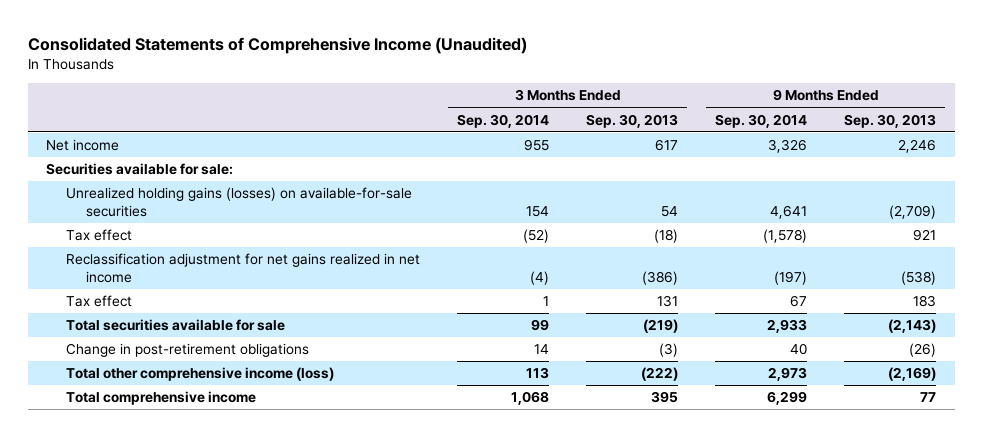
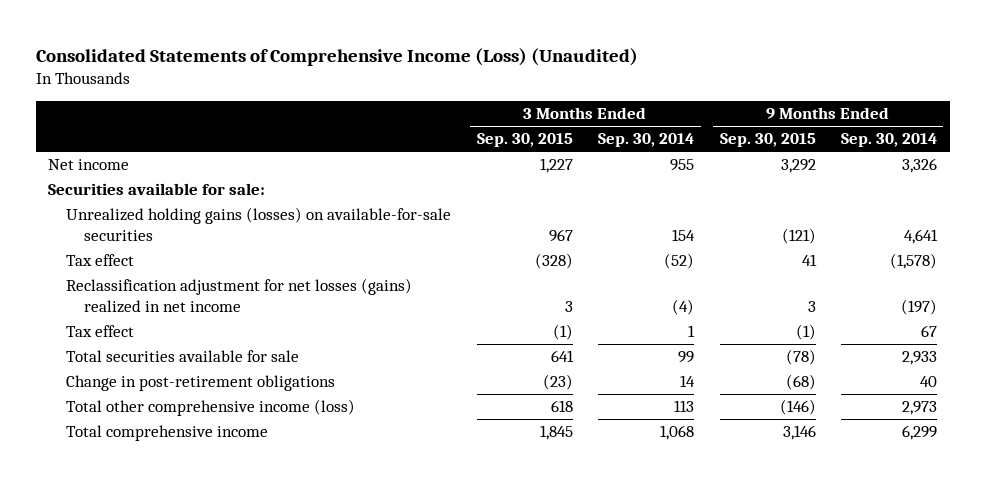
- Consolidated Statements of Comprehensive Income (Unaudited)
+ Consolidated Statements of Comprehensive Income (Loss) (Unaudited)
- | 3 Months Ended Sep. 30, 2014 | 3 Months Ended Sep. 30, 2013 | 9 Months Ended Sep. 30, 2014 | 9 Months Ended Sep. 30, 2013
+ | 3 Months Ended Sep. 30, 2015 | 3 Months Ended Sep. 30, 2014 | 9 Months Ended Sep. 30, 2015 | 9 Months Ended Sep. 30, 2014
- Reclassification adjustment for net gains realized in net income | (4) | (386) | (197) | (538)
+ Reclassification adjustment for net losses (gains) realized in net income | 3 | (4) | 3 | (197)

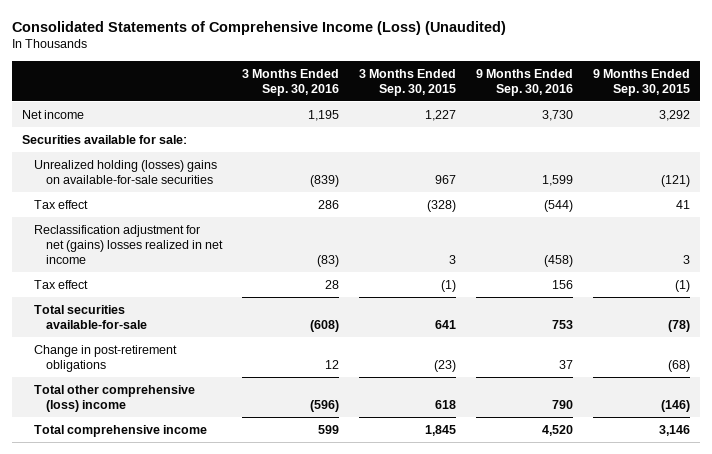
- | 3 Months Ended Sep. 30, 2015 | 3 Months Ended Sep. 30, 2014 | 9 Months Ended Sep. 30, 2015 | 9 Months Ended Sep. 30, 2014
+ | 3 Months Ended Sep. 30, 2016 | 3 Months Ended Sep. 30, 2015 | 9 Months Ended Sep. 30, 2016 | 9 Months Ended Sep. 30, 2015
- Unrealized holding gains (losses) on available-for-sale securities | 967 | 154 | (121) | 4,641
+ Unrealized holding (losses) gains on available-for-sale securities | (839) | 967 | 1,599 | (121)
- Reclassification adjustment for net losses (gains) realized in net income | 3 | (4) | 3 | (197)
+ Reclassification adjustment for net (gains) losses realized in net income | (83) | 3 | (458) | 3
- Total securities available for sale | 641 | 99 | (78) | 2,933
+ Total securities available-for-sale | (608) | 641 | 753 | (78)
- Total other comprehensive income (loss) | 618 | 113 | (146) | 2,973
+ Total other comprehensive (loss) income | (596) | 618 | 790 | (146)

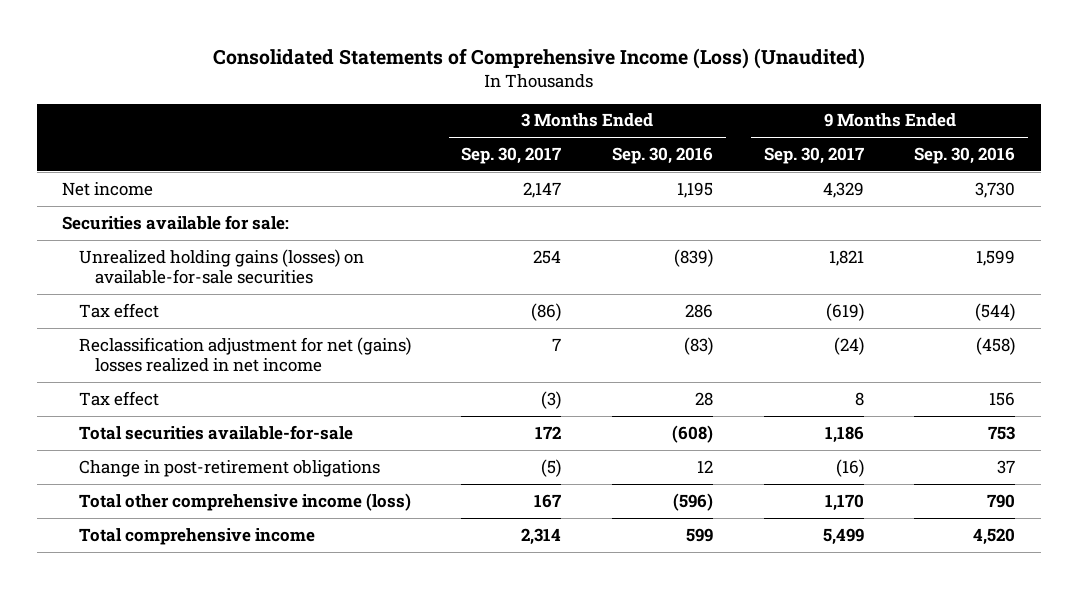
- | 3 Months Ended Sep. 30, 2016 | 3 Months Ended Sep. 30, 2015 | 9 Months Ended Sep. 30, 2016 | 9 Months Ended Sep. 30, 2015
+ | 3 Months Ended Sep. 30, 2017 | 3 Months Ended Sep. 30, 2016 | 9 Months Ended Sep. 30, 2017 | 9 Months Ended Sep. 30, 2016
- Unrealized holding (losses) gains on available-for-sale securities | (839) | 967 | 1,599 | (121)
+ Unrealized holding gains (losses) on available-for-sale securities | 254 | (839) | 1,821 | 1,599
- Total other comprehensive (loss) income | (596) | 618 | 790 | (146)
+ Total other comprehensive income (loss) | 167 | (596) | 1,170 | 790

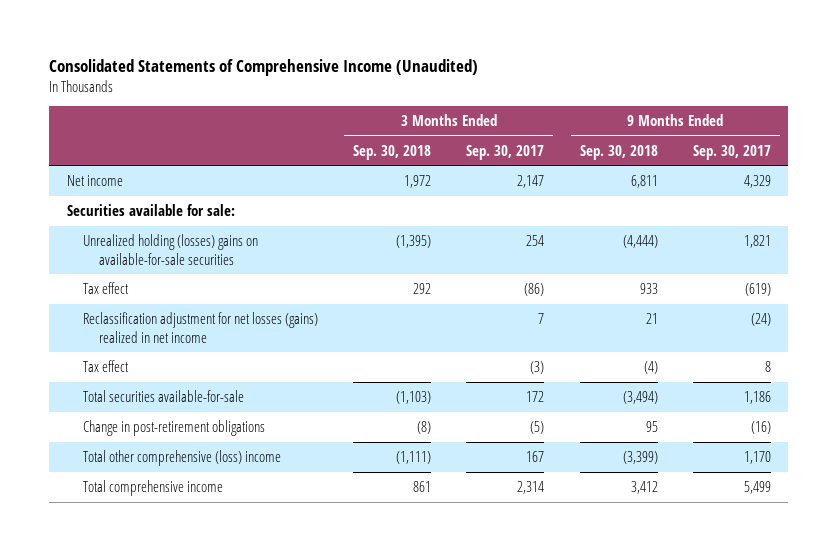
- Consolidated Statements of Comprehensive Income (Loss) (Unaudited)
+ Consolidated Statements of Comprehensive Income (Unaudited)
- | 3 Months Ended Sep. 30, 2017 | 3 Months Ended Sep. 30, 2016 | 9 Months Ended Sep. 30, 2017 | 9 Months Ended Sep. 30, 2016
+ | 3 Months Ended Sep. 30, 2018 | 3 Months Ended Sep. 30, 2017 | 9 Months Ended Sep. 30, 2018 | 9 Months Ended Sep. 30, 2017
- Unrealized holding gains (losses) on available-for-sale securities | 254 | (839) | 1,821 | 1,599
+ Unrealized holding (losses) gains on available-for-sale securities | (1,395) | 254 | (4,444) | 1,821
- Reclassification adjustment for net (gains) losses realized in net income | 7 | (83) | (24) | (458)
+ Reclassification adjustment for net losses (gains) realized in net income | | 7 | 21 | (24)
- Total other comprehensive income (loss) | 167 | (596) | 1,170 | 790
+ Total other comprehensive (loss) income | (1,111) | 167 | (3,399) | 1,170

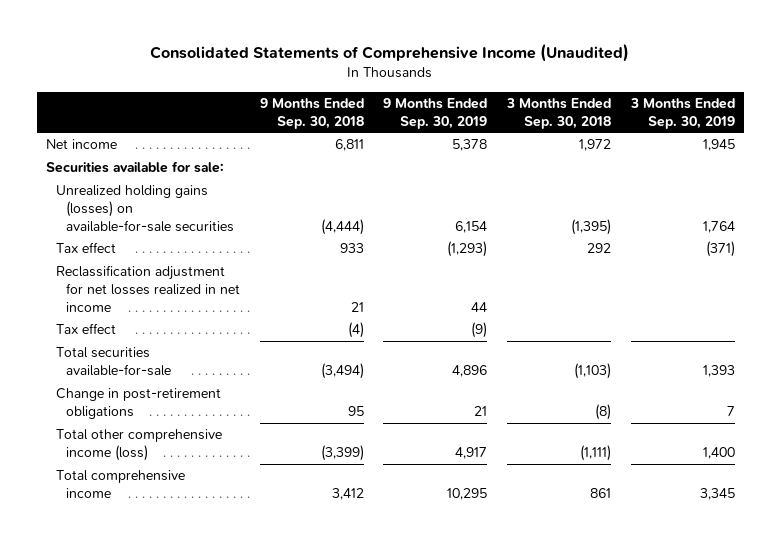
- | 3 Months Ended Sep. 30, 2018 | 3 Months Ended Sep. 30, 2017 | 9 Months Ended Sep. 30, 2018 | 9 Months Ended Sep. 30, 2017
+ | 9 Months Ended Sep. 30, 2018 | 9 Months Ended Sep. 30, 2019 | 3 Months Ended Sep. 30, 2018 | 3 Months Ended Sep. 30, 2019
- Unrealized holding (losses) gains on available-for-sale securities | (1,395) | 254 | (4,444) | 1,821
+ Unrealized holding gains (losses) on available-for-sale securities | (4,444) | 6,154 | (1,395) | 1,764
- Reclassification adjustment for net losses (gains) realized in net income | | 7 | 21 | (24)
+ Reclassification adjustment for net losses realized in net income | 21 | 44 | |
- Total other comprehensive (loss) income | (1,111) | 167 | (3,399) | 1,170
+ Total other comprehensive income (loss) | (3,399) | 4,917 | (1,111) | 1,400

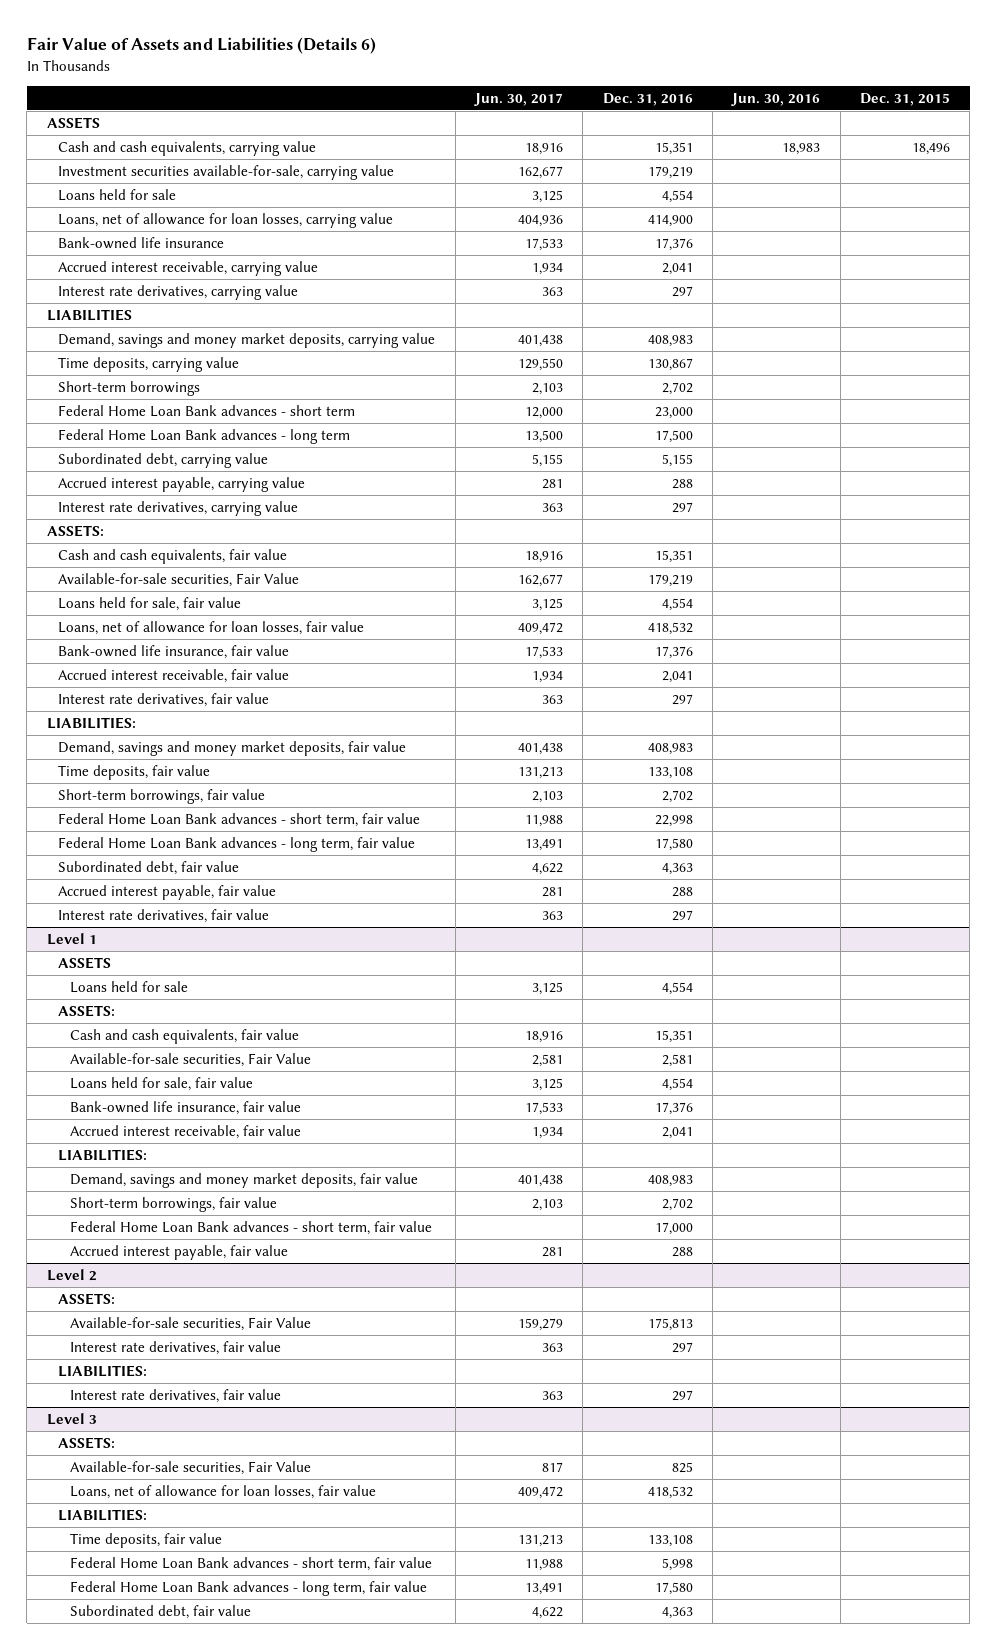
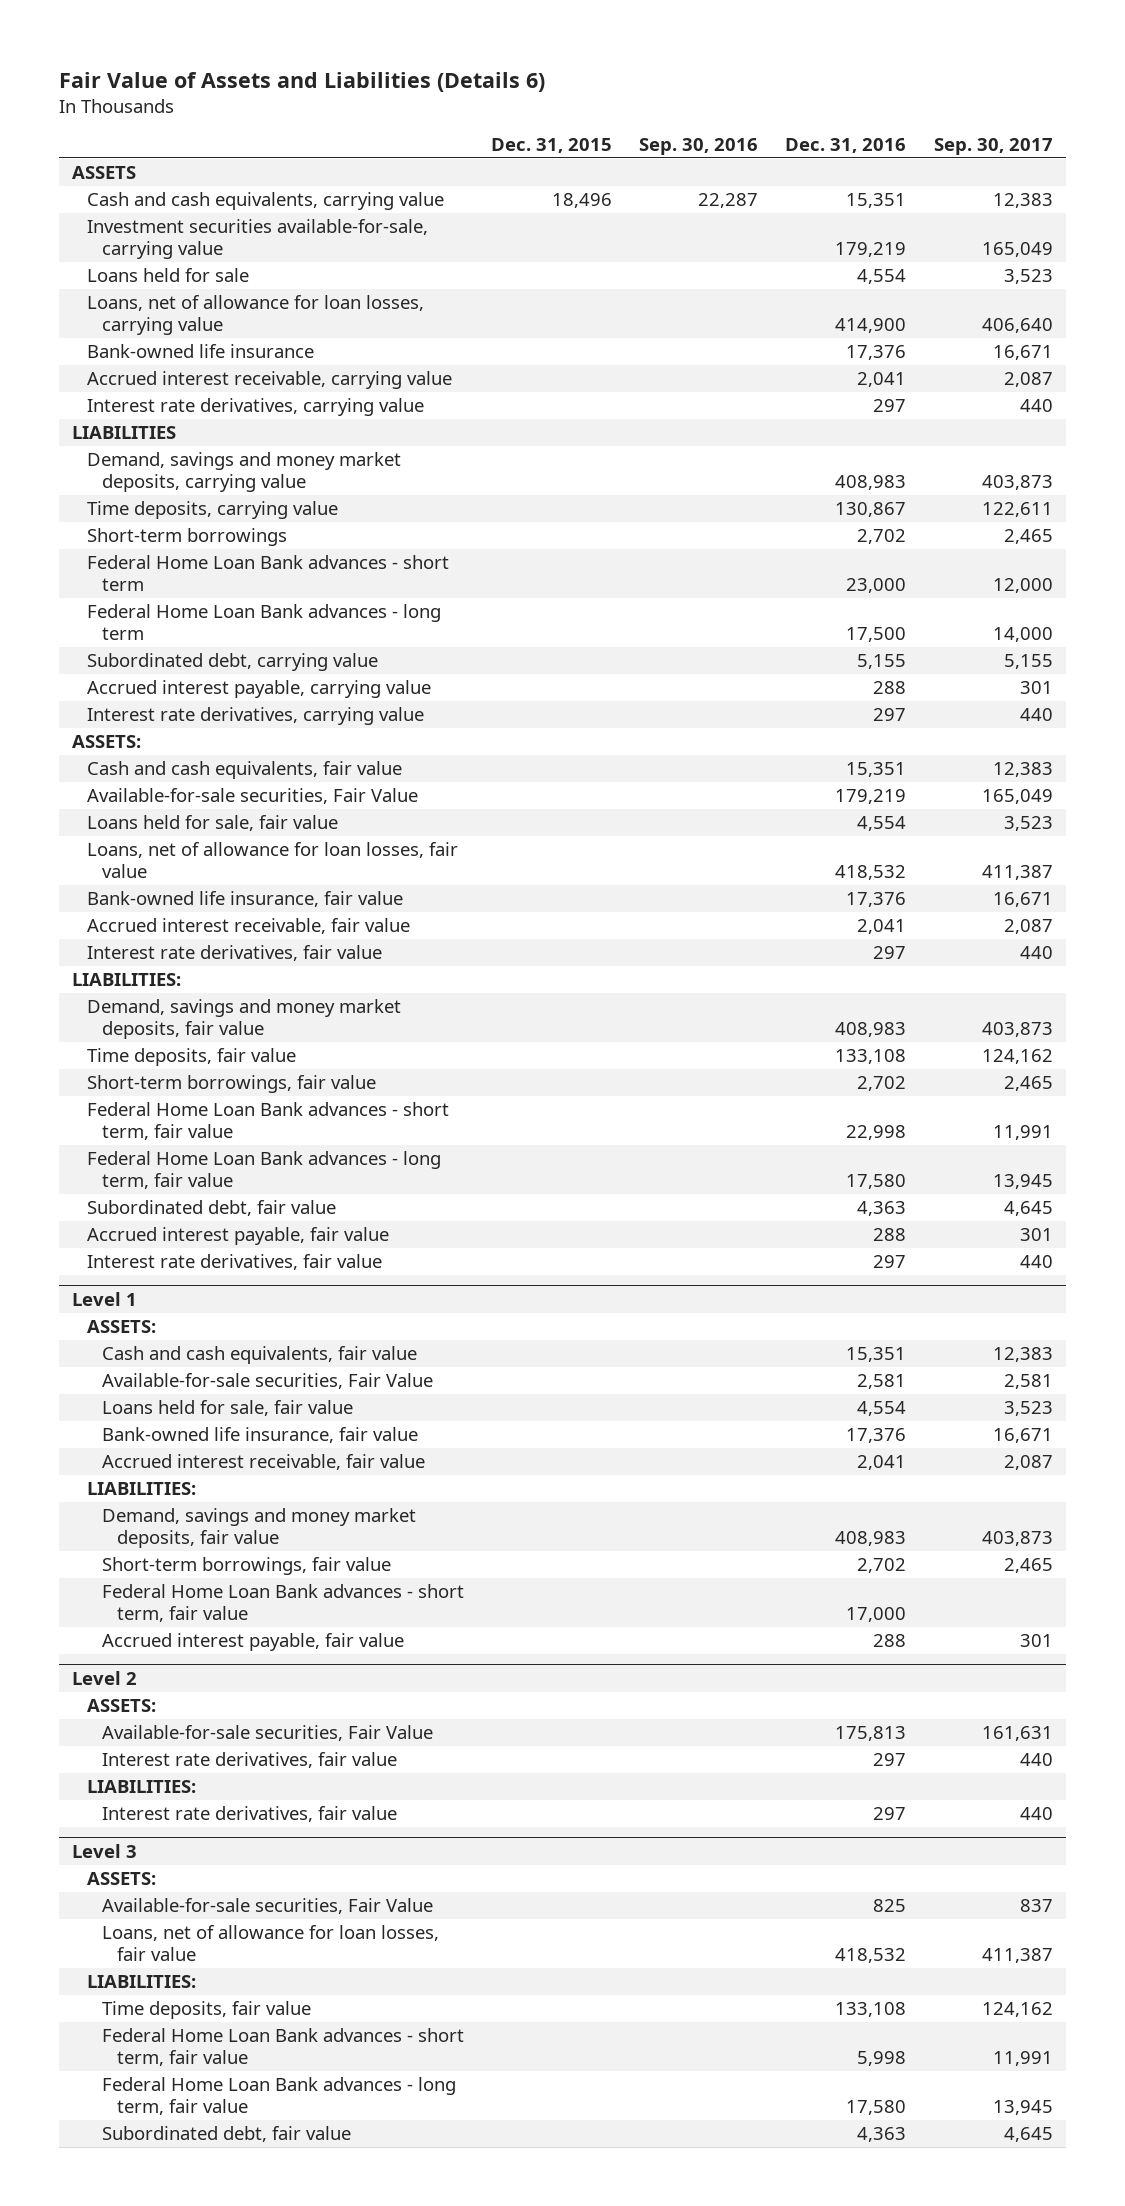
- | Jun. 30, 2017 | Dec. 31, 2016 | Jun. 30, 2016 | Dec. 31, 2015
+ | Dec. 31, 2015 | Sep. 30, 2016 | Dec. 31, 2016 | Sep. 30, 2017
@ Level 1
- ASSETS
- Loans held for sale | 3,125 | 4,554 | |

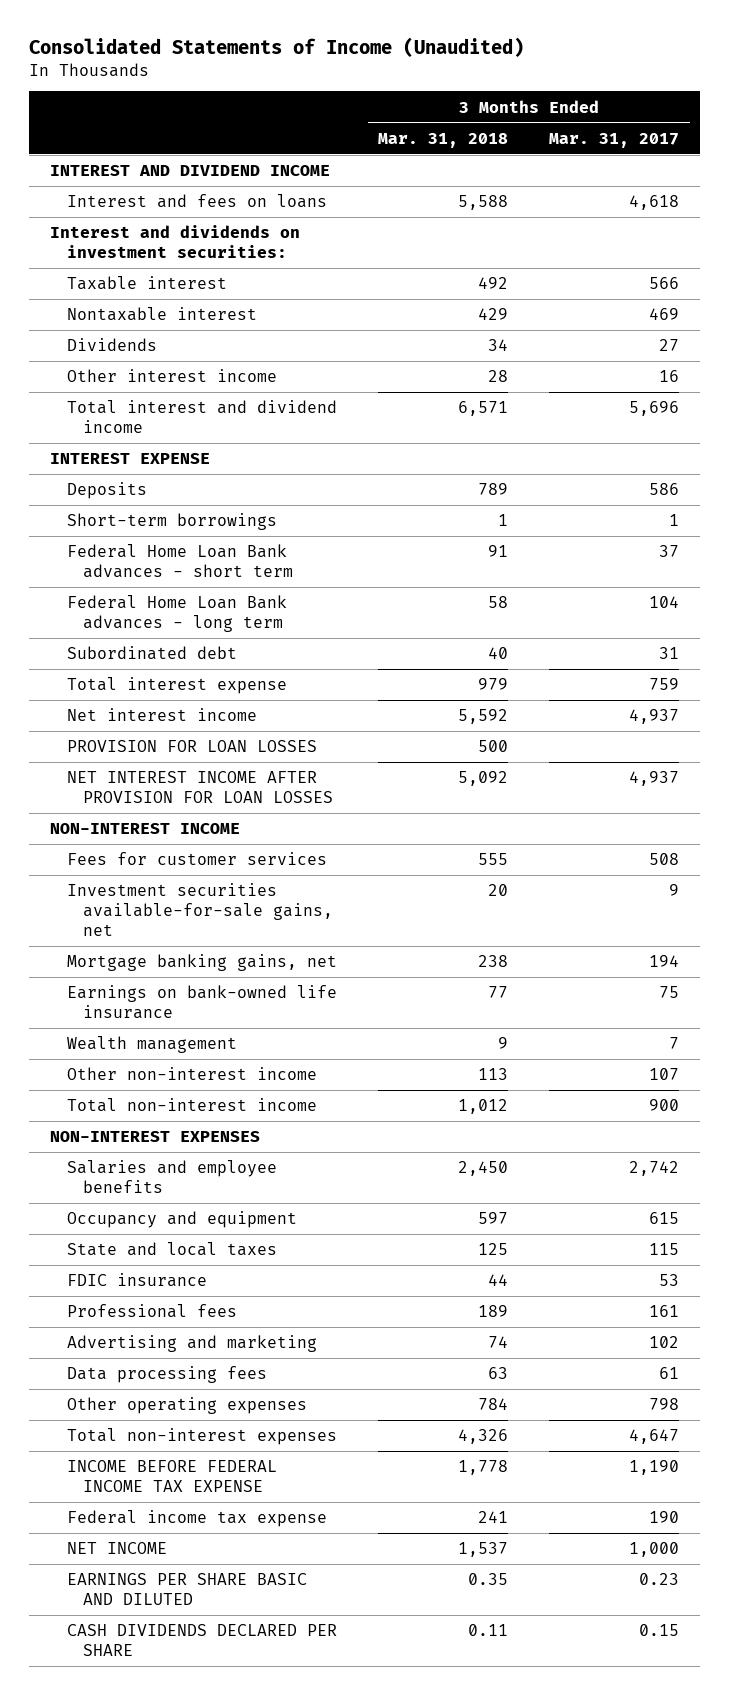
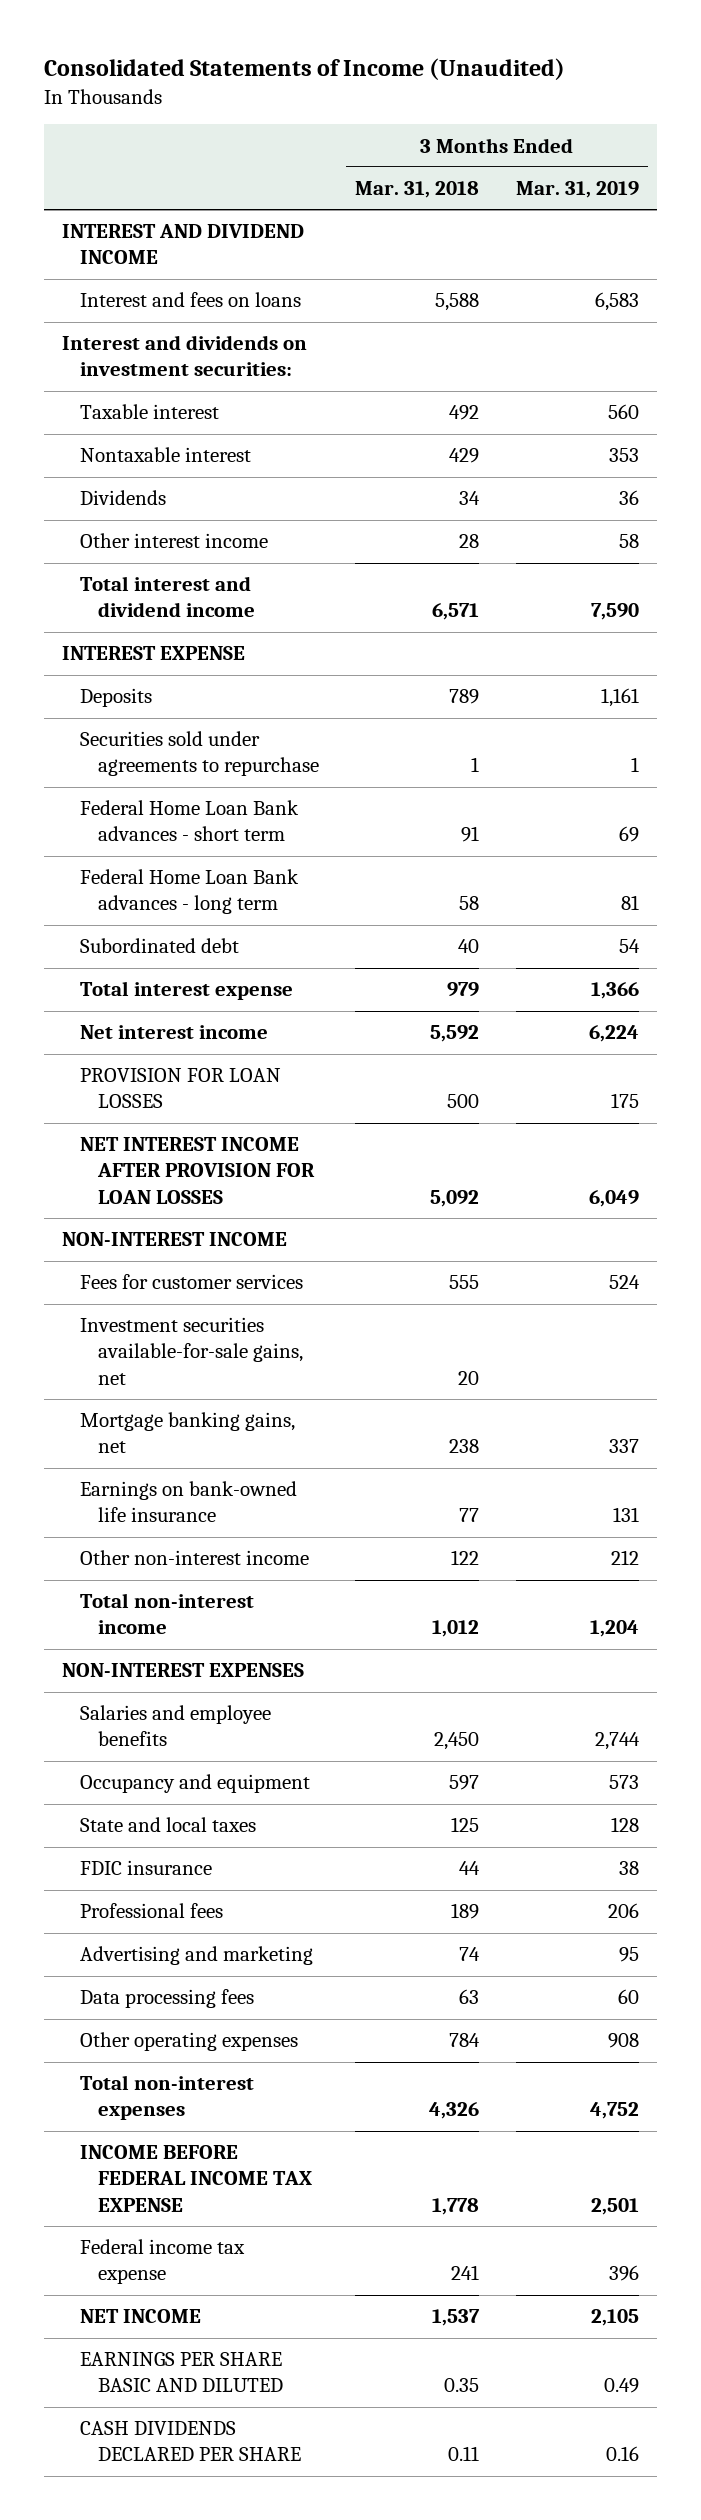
- | 3 Months Ended Mar. 31, 2018 | 3 Months Ended Mar. 31, 2017
+ | 3 Months Ended Mar. 31, 2018 | 3 Months Ended Mar. 31, 2019
- Short-term borrowings | 1 | 1
+ Securities sold under agreements to repurchase | 1 | 1
- Wealth management | 9 | 7
- Other non-interest income | 113 | 107
+ Other non-interest income | 122 | 212

